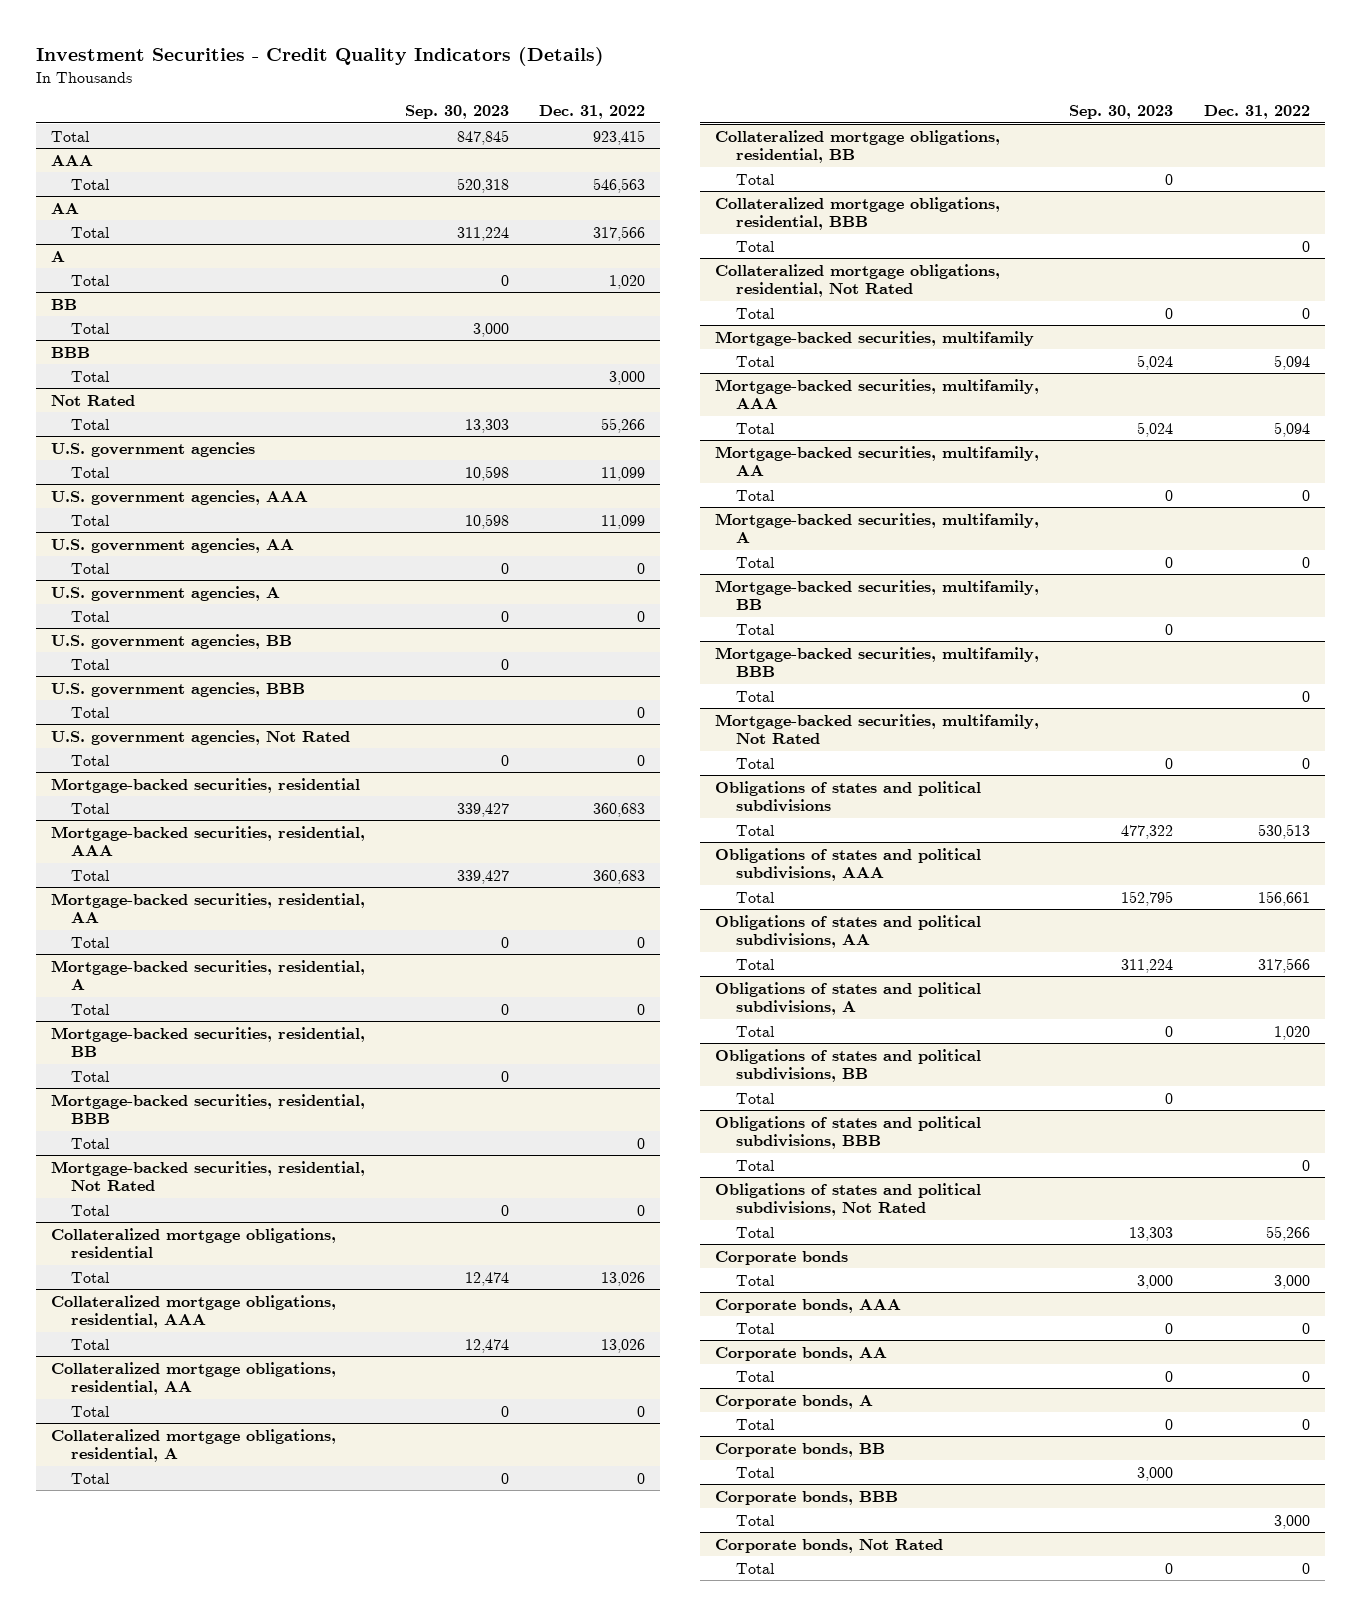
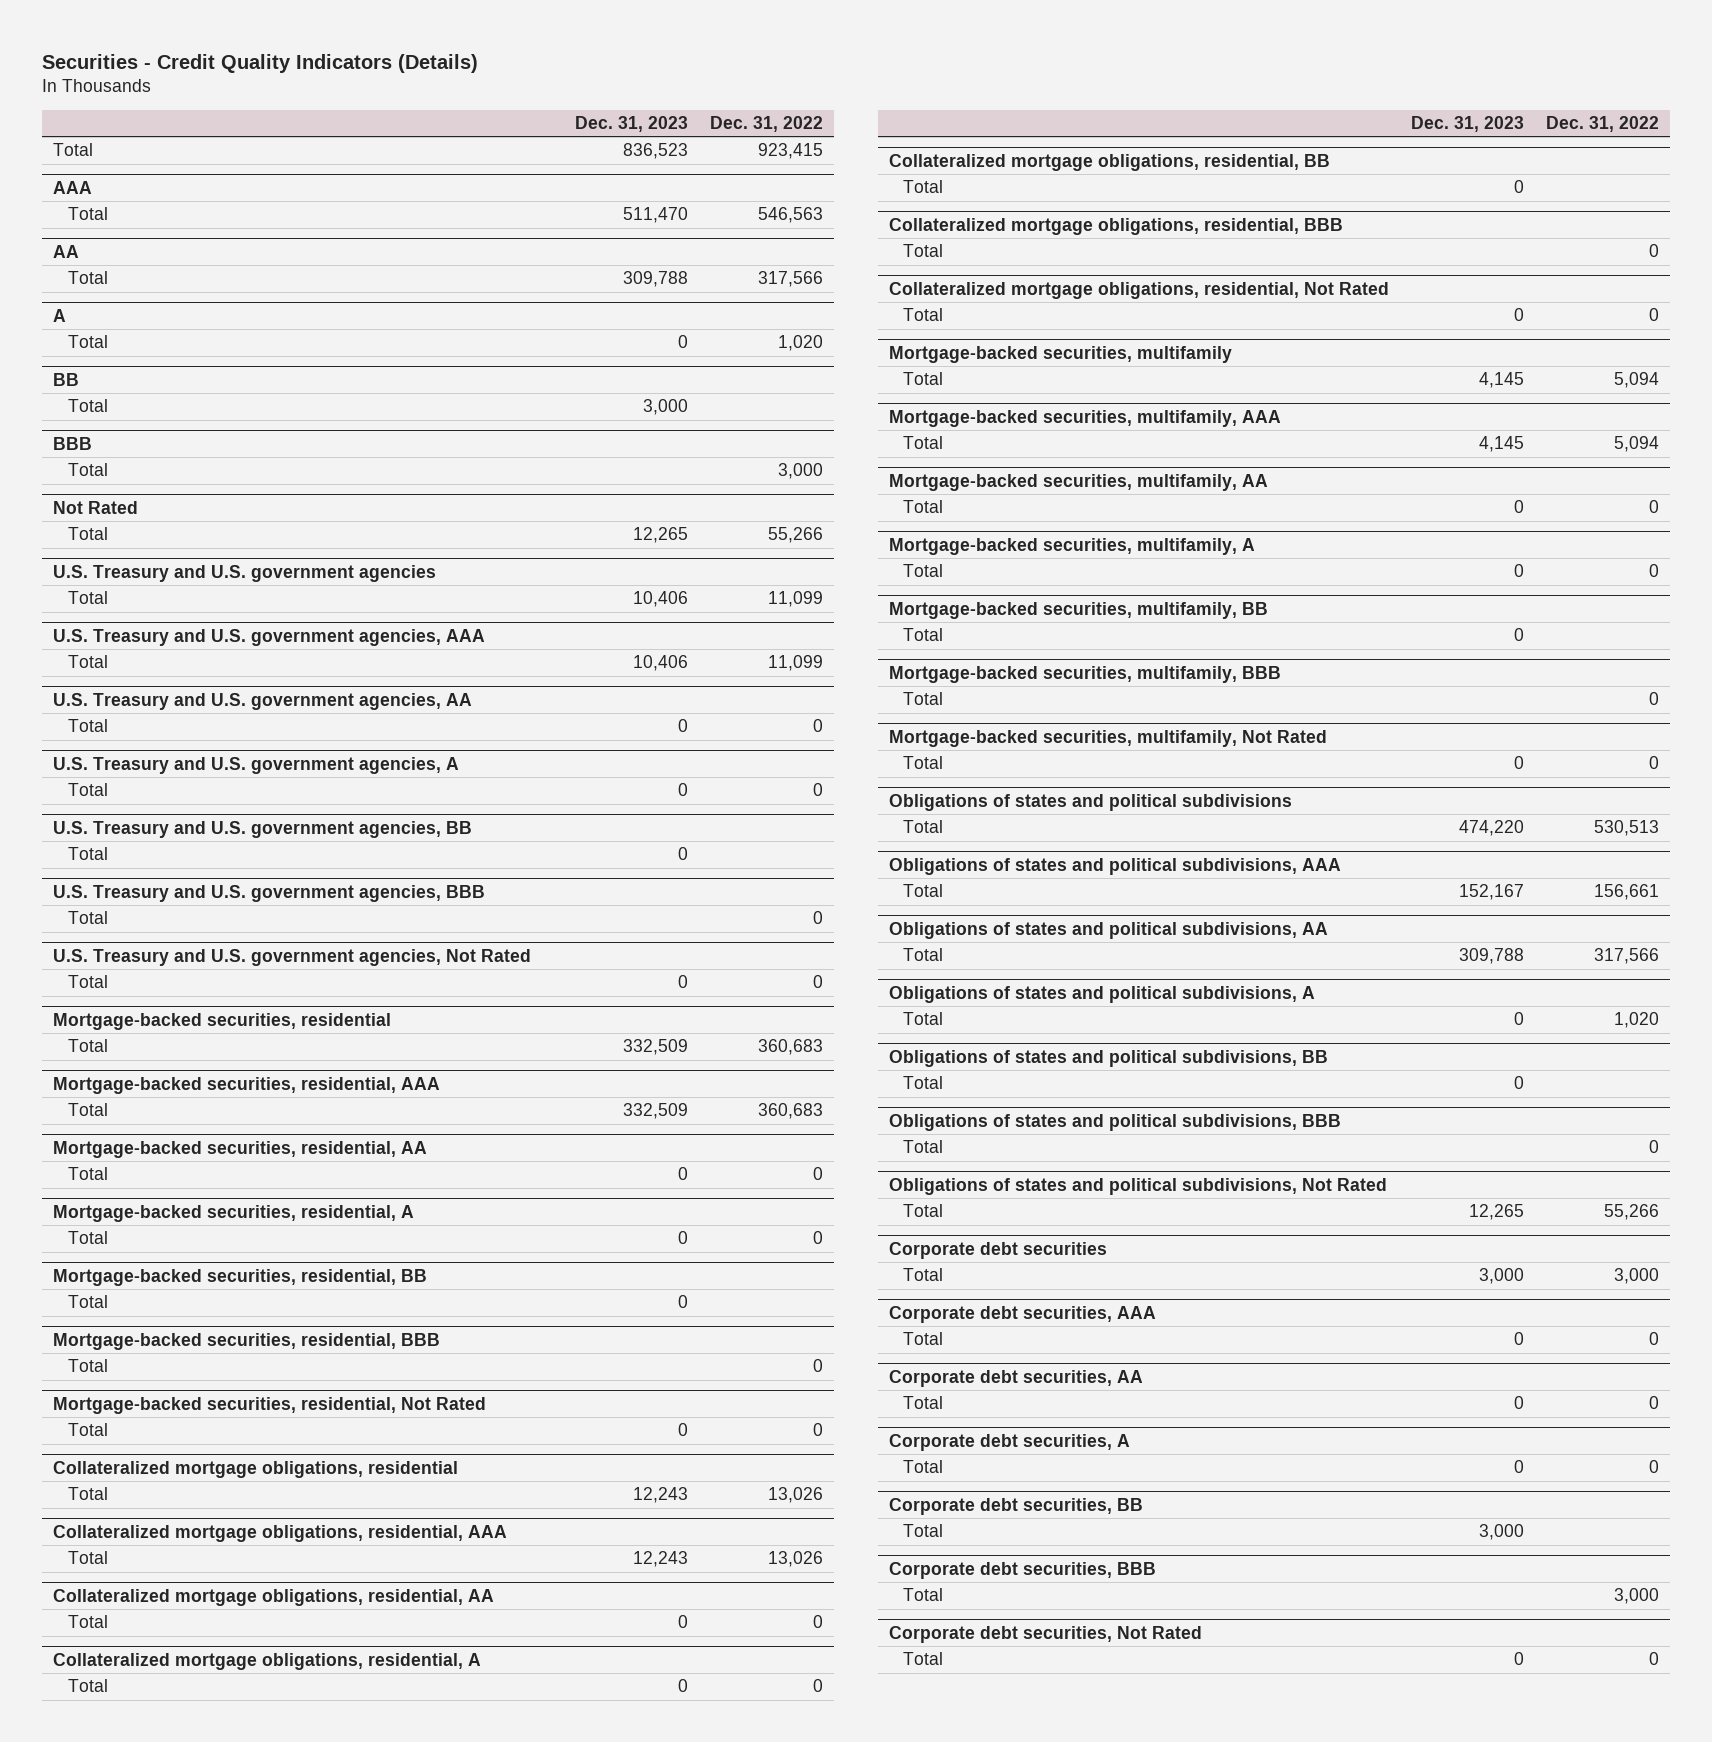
- Investment Securities - Credit Quality Indicators (Details)
+ Securities - Credit Quality Indicators (Details)
- | Sep. 30, 2023 | Dec. 31, 2022
+ | Dec. 31, 2023 | Dec. 31, 2022
- U.S. government agencies
+ U.S. Treasury and U.S. government agencies
- U.S. government agencies, AAA
+ U.S. Treasury and U.S. government agencies, AAA
- U.S. government agencies, AA
+ U.S. Treasury and U.S. government agencies, AA
- U.S. government agencies, A
+ U.S. Treasury and U.S. government agencies, A
- U.S. government agencies, BB
+ U.S. Treasury and U.S. government agencies, BB
- U.S. government agencies, BBB
+ U.S. Treasury and U.S. government agencies, BBB
- U.S. government agencies, Not Rated
+ U.S. Treasury and U.S. government agencies, Not Rated
- Corporate bonds
+ Corporate debt securities
- Corporate bonds, AAA
+ Corporate debt securities, AAA
- Corporate bonds, AA
+ Corporate debt securities, AA
- Corporate bonds, A
+ Corporate debt securities, A
- Corporate bonds, BB
+ Corporate debt securities, BB
- Corporate bonds, BBB
+ Corporate debt securities, BBB
- Corporate bonds, Not Rated
+ Corporate debt securities, Not Rated

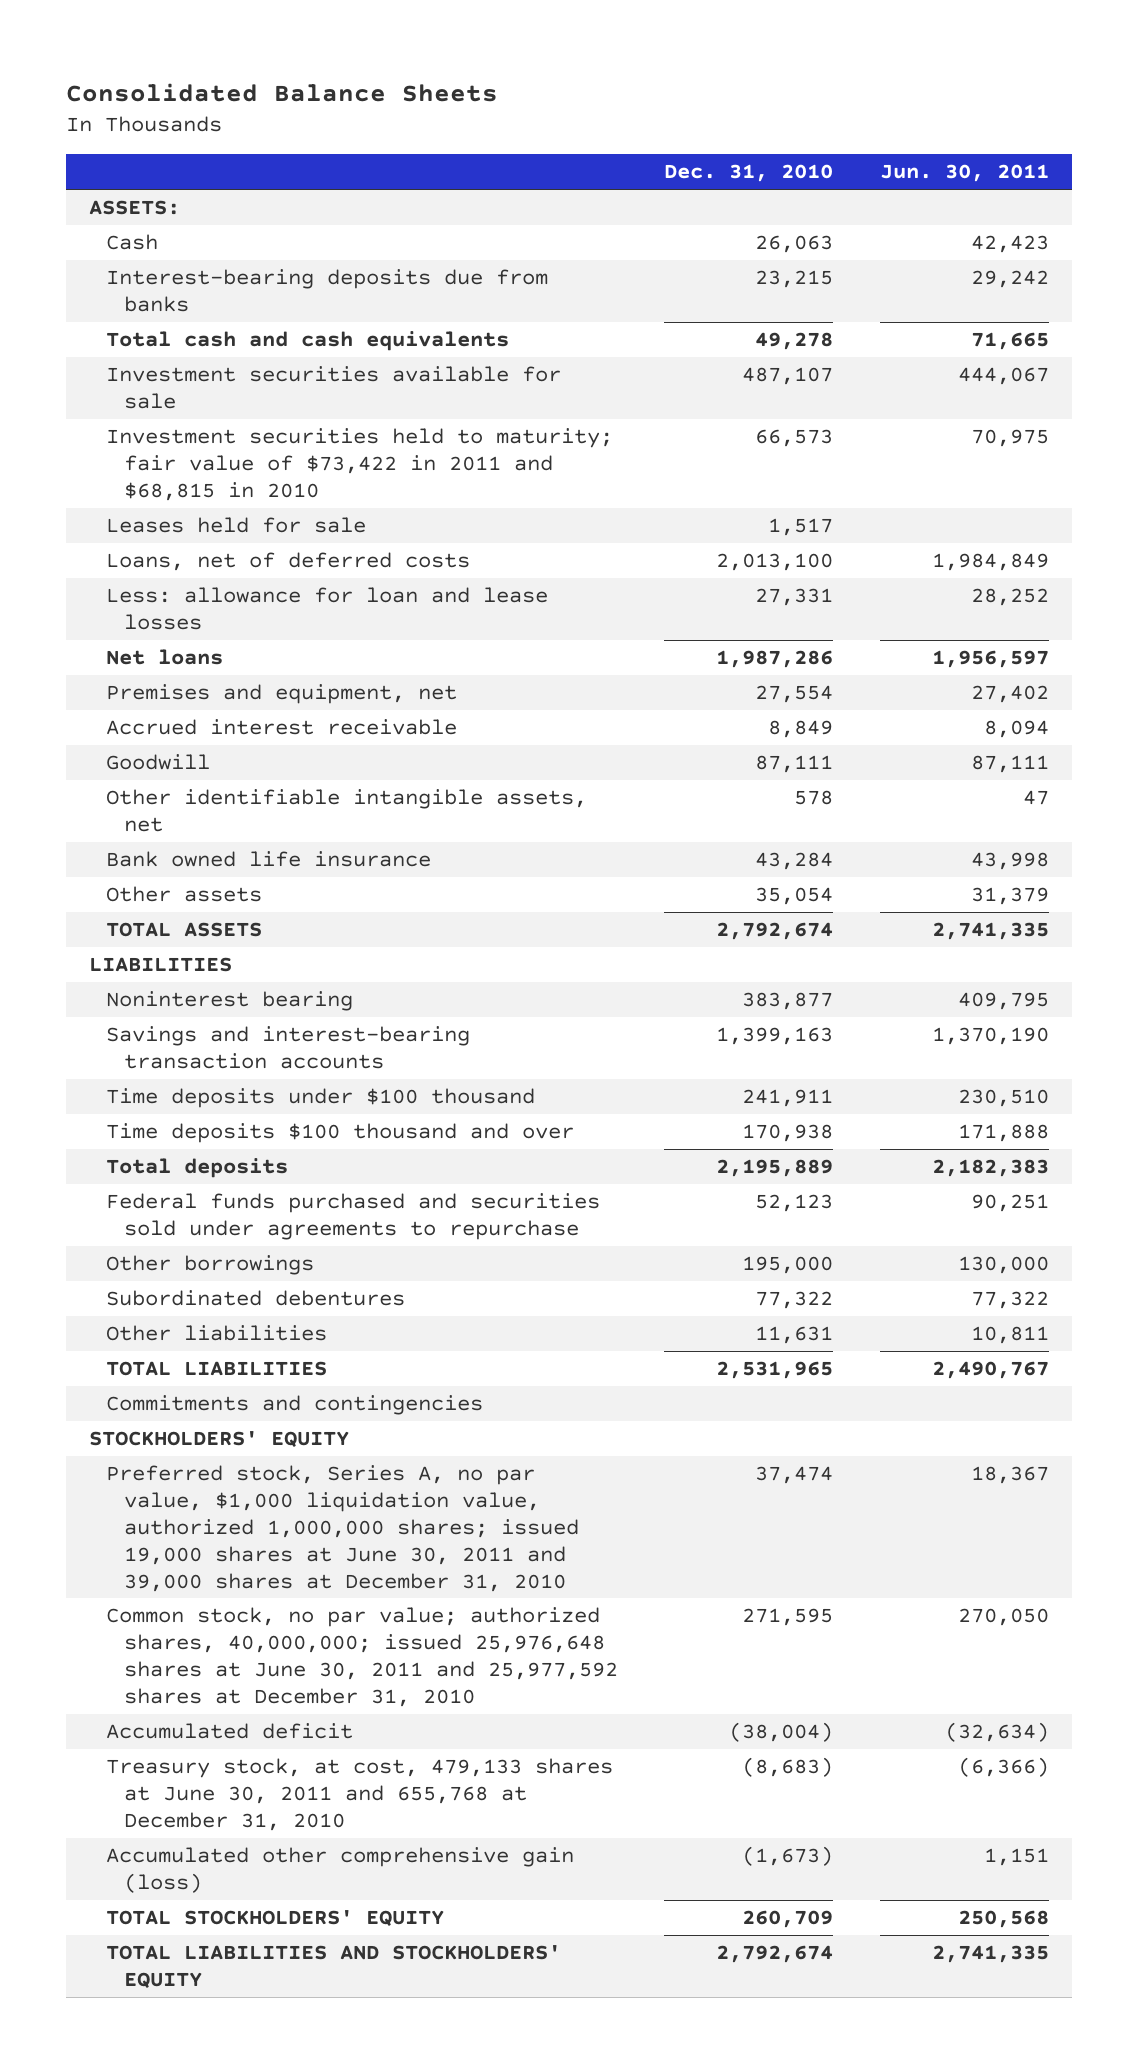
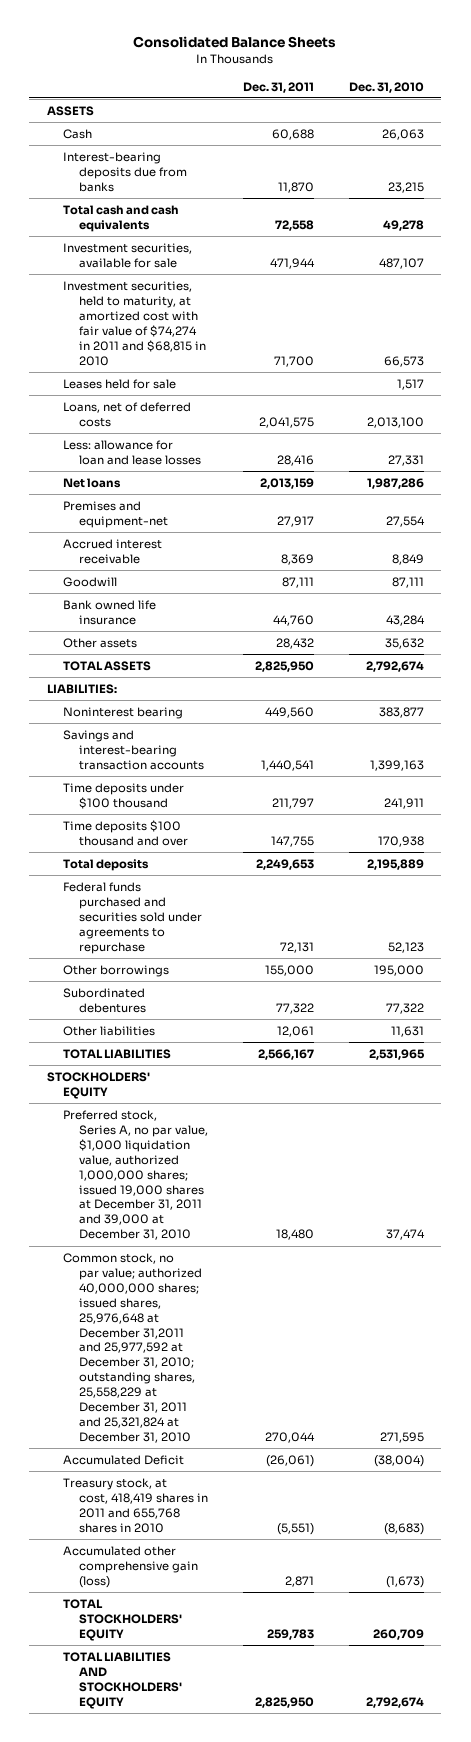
- | Dec. 31, 2010 | Jun. 30, 2011
+ | Dec. 31, 2011 | Dec. 31, 2010
- ASSETS:
+ ASSETS
- Investment securities available for sale | 487,107 | 444,067
- Investment securities held to maturity; fair value of $73,422 in 2011 and $68,815 in 2010 | 66,573 | 70,975
+ Investment securities, available for sale | 471,944 | 487,107
+ Investment securities, held to maturity, at amortized cost with fair value of $74,274 in 2011 and $68,815 in 2010 | 71,700 | 66,573
- Premises and equipment, net | 27,554 | 27,402
+ Premises and equipment-net | 27,917 | 27,554
- Other identifiable intangible assets, net | 578 | 47
- Other assets | 35,054 | 31,379
+ Other assets | 28,432 | 35,632
- LIABILITIES
+ LIABILITIES:
- Commitments and contingencies
- Preferred stock, Series A, no par value, $1,000 liquidation value, authorized 1,000,000 shares; issued 19,000 shares at June 30, 2011 and 39,000 shares at December 31, 2010 | 37,474 | 18,367
- Common stock, no par value; authorized shares, 40,000,000; issued 25,976,648 shares at June 30, 2011 and 25,977,592 shares at December 31, 2010 | 271,595 | 270,050
- Accumulated deficit | (38,004) | (32,634)
- Treasury stock, at cost, 479,133 shares at June 30, 2011 and 655,768 at December 31, 2010 | (8,683) | (6,366)
+ Preferred stock, Series A, no par value, $1,000 liquidation value, authorized 1,000,000 shares; issued 19,000 shares at December 31, 2011 and 39,000 at December 31, 2010 | 18,480 | 37,474
+ Common stock, no par value; authorized 40,000,000 shares; issued shares, 25,976,648 at December 31,2011 and 25,977,592 at December 31, 2010; outstanding shares, 25,558,229 at December 31, 2011 and 25,321,824 at December 31, 2010 | 270,044 | 271,595
+ Accumulated Deficit | (26,061) | (38,004)
+ Treasury stock, at cost, 418,419 shares in 2011 and 655,768 shares in 2010 | (5,551) | (8,683)

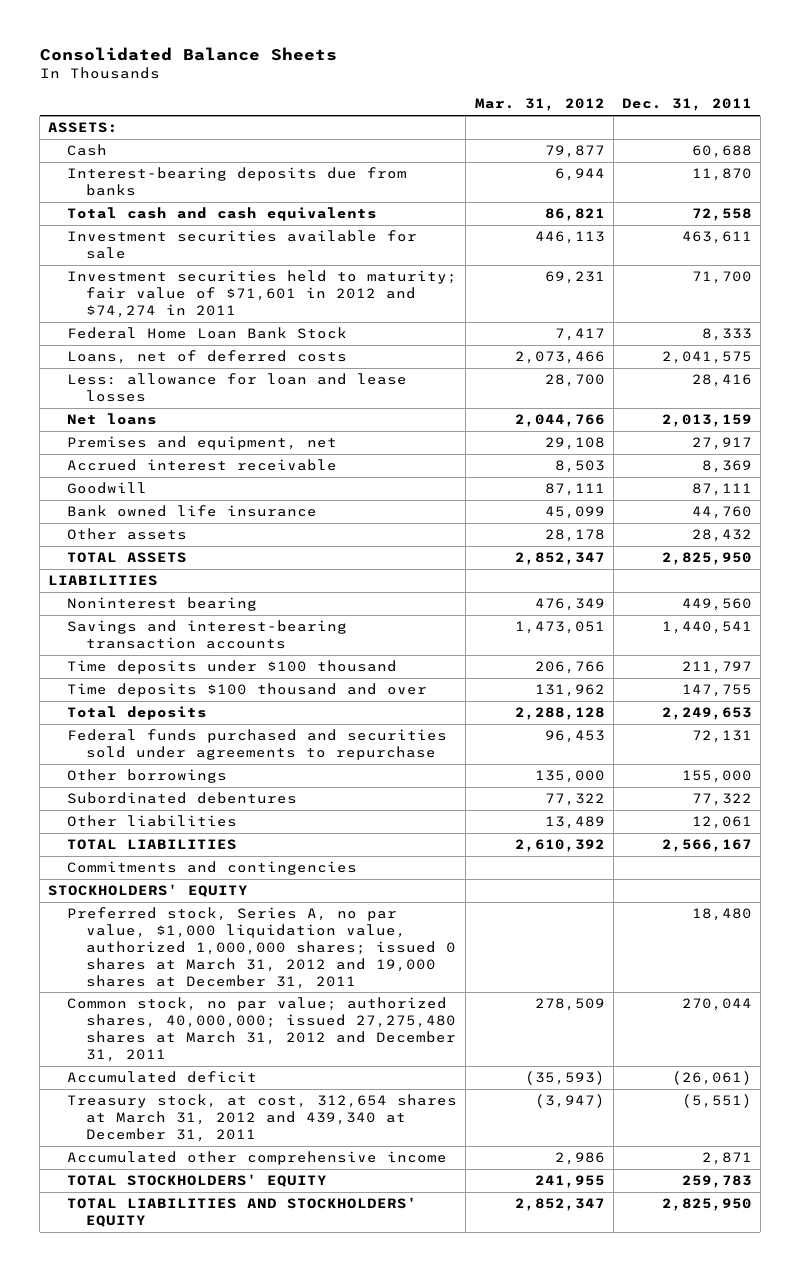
- | Dec. 31, 2011 | Dec. 31, 2010
+ | Mar. 31, 2012 | Dec. 31, 2011
- ASSETS
+ ASSETS:
- Investment securities, available for sale | 471,944 | 487,107
- Investment securities, held to maturity, at amortized cost with fair value of $74,274 in 2011 and $68,815 in 2010 | 71,700 | 66,573
- Leases held for sale | | 1,517
+ Investment securities available for sale | 446,113 | 463,611
+ Investment securities held to maturity; fair value of $71,601 in 2012 and $74,274 in 2011 | 69,231 | 71,700
+ Federal Home Loan Bank Stock | 7,417 | 8,333
- Premises and equipment-net | 27,917 | 27,554
+ Premises and equipment, net | 29,108 | 27,917
- LIABILITIES:
+ LIABILITIES
+ Commitments and contingencies
- Preferred stock, Series A, no par value, $1,000 liquidation value, authorized 1,000,000 shares; issued 19,000 shares at December 31, 2011 and 39,000 at December 31, 2010 | 18,480 | 37,474
- Common stock, no par value; authorized 40,000,000 shares; issued shares, 25,976,648 at December 31,2011 and 25,977,592 at December 31, 2010; outstanding shares, 25,558,229 at December 31, 2011 and 25,321,824 at December 31, 2010 | 270,044 | 271,595
- Accumulated Deficit | (26,061) | (38,004)
- Treasury stock, at cost, 418,419 shares in 2011 and 655,768 shares in 2010 | (5,551) | (8,683)
- Accumulated other comprehensive gain (loss) | 2,871 | (1,673)
+ Preferred stock, Series A, no par value, $1,000 liquidation value, authorized 1,000,000 shares; issued 0 shares at March 31, 2012 and 19,000 shares at December 31, 2011 | | 18,480
+ Common stock, no par value; authorized shares, 40,000,000; issued 27,275,480 shares at March 31, 2012 and December 31, 2011 | 278,509 | 270,044
+ Accumulated deficit | (35,593) | (26,061)
+ Treasury stock, at cost, 312,654 shares at March 31, 2012 and 439,340 at December 31, 2011 | (3,947) | (5,551)
+ Accumulated other comprehensive income | 2,986 | 2,871

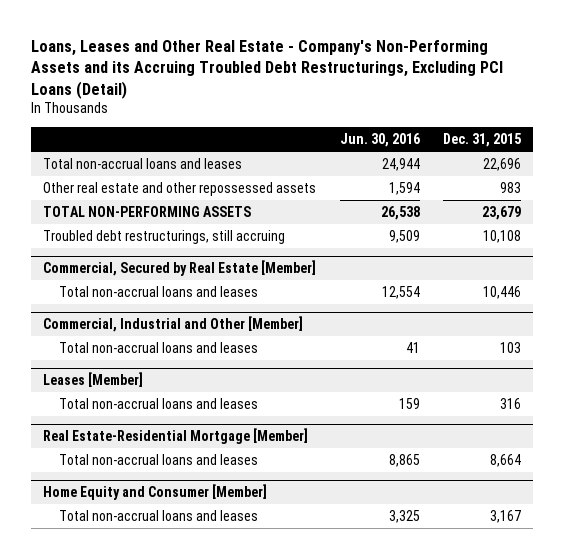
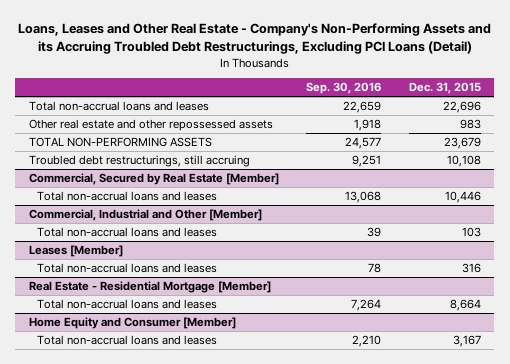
- | Jun. 30, 2016 | Dec. 31, 2015
+ | Sep. 30, 2016 | Dec. 31, 2015
- Real Estate-Residential Mortgage [Member]
+ Real Estate - Residential Mortgage [Member]

